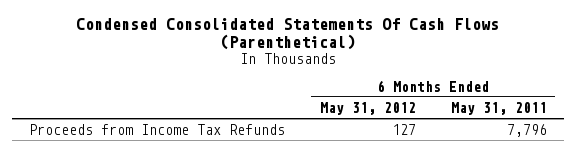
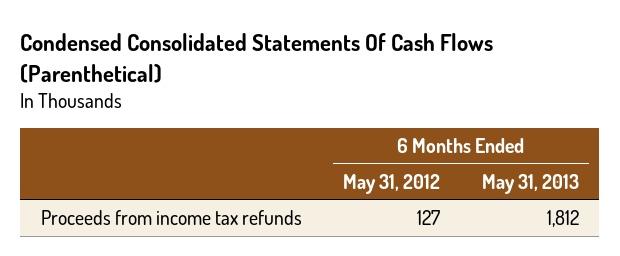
- | 6 Months Ended May 31, 2012 | 6 Months Ended May 31, 2011
+ | 6 Months Ended May 31, 2012 | 6 Months Ended May 31, 2013
- Proceeds from Income Tax Refunds | 127 | 7,796
+ Proceeds from income tax refunds | 127 | 1,812

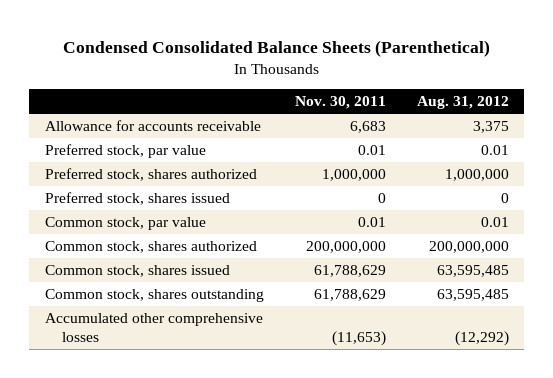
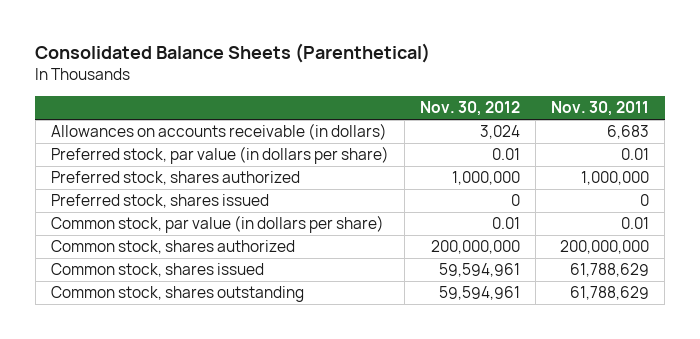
- Condensed Consolidated Balance Sheets (Parenthetical)
+ Consolidated Balance Sheets (Parenthetical)
- | Nov. 30, 2011 | Aug. 31, 2012
+ | Nov. 30, 2012 | Nov. 30, 2011
- Allowance for accounts receivable | 6,683 | 3,375
- Preferred stock, par value | 0.01 | 0.01
+ Allowances on accounts receivable (in dollars) | 3,024 | 6,683
+ Preferred stock, par value (in dollars per share) | 0.01 | 0.01
- Common stock, par value | 0.01 | 0.01
+ Common stock, par value (in dollars per share) | 0.01 | 0.01
- Accumulated other comprehensive losses | (11,653) | (12,292)

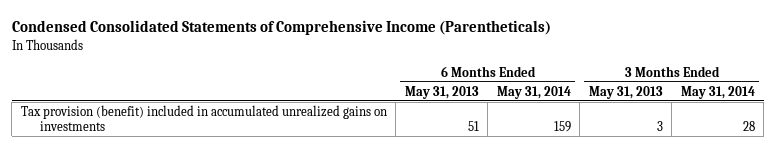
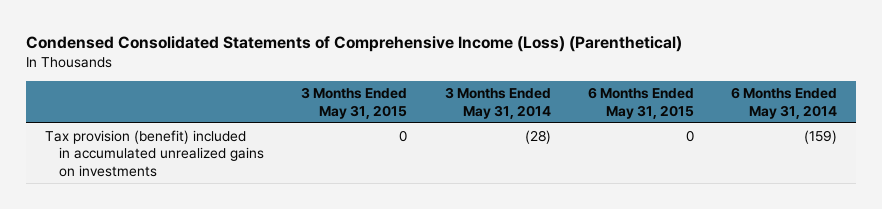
- Condensed Consolidated Statements of Comprehensive Income (Parentheticals)
+ Condensed Consolidated Statements of Comprehensive Income (Loss) (Parenthetical)
- | 6 Months Ended May 31, 2013 | 6 Months Ended May 31, 2014 | 3 Months Ended May 31, 2013 | 3 Months Ended May 31, 2014
+ | 3 Months Ended May 31, 2015 | 3 Months Ended May 31, 2014 | 6 Months Ended May 31, 2015 | 6 Months Ended May 31, 2014
- Tax provision (benefit) included in accumulated unrealized gains on investments | 51 | 159 | 3 | 28
+ Tax provision (benefit) included in accumulated unrealized gains on investments | 0 | (28) | 0 | (159)

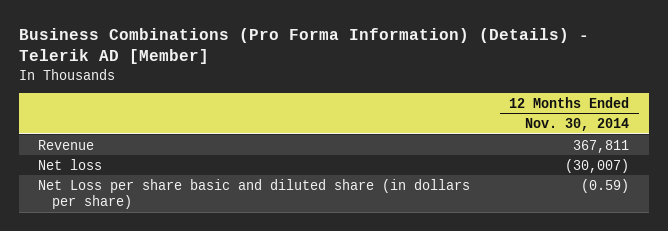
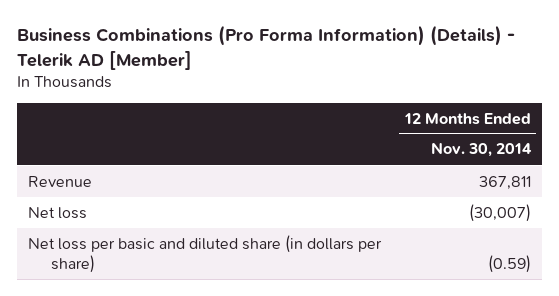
- Net Loss per share basic and diluted share (in dollars per share) | (0.59)
+ Net loss per basic and diluted share (in dollars per share) | (0.59)

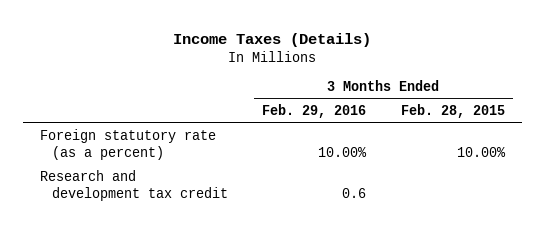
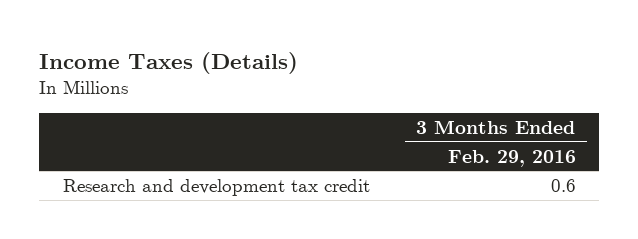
- | 3 Months Ended Feb. 29, 2016 | 3 Months Ended Feb. 28, 2015
+ | 3 Months Ended Feb. 29, 2016
- Foreign statutory rate (as a percent) | 10.00% | 10.00%

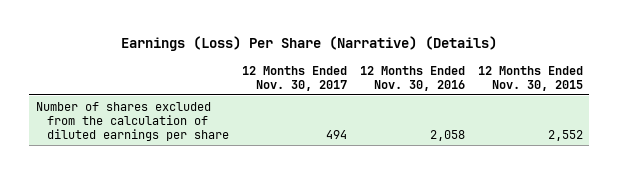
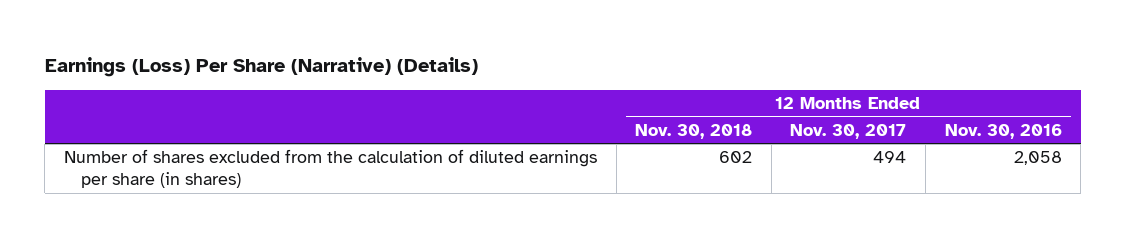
- | 12 Months Ended Nov. 30, 2017 | 12 Months Ended Nov. 30, 2016 | 12 Months Ended Nov. 30, 2015
+ | 12 Months Ended Nov. 30, 2018 | 12 Months Ended Nov. 30, 2017 | 12 Months Ended Nov. 30, 2016
- Number of shares excluded from the calculation of diluted earnings per share | 494 | 2,058 | 2,552
+ Number of shares excluded from the calculation of diluted earnings per share (in shares) | 602 | 494 | 2,058

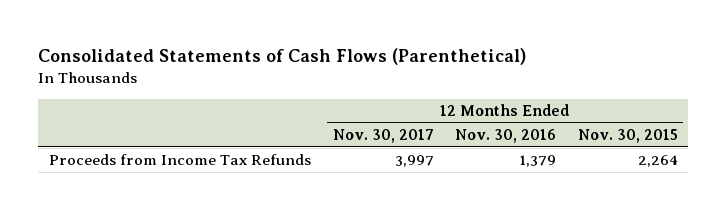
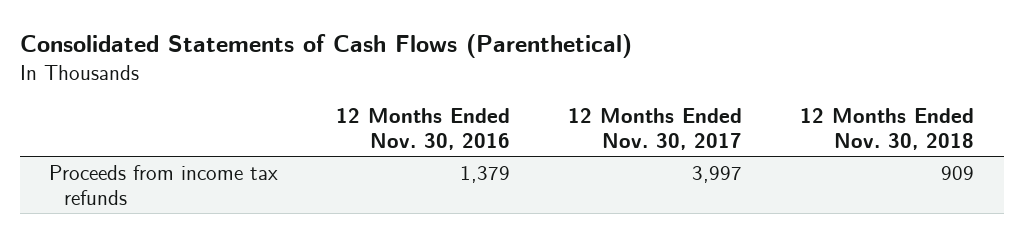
- | 12 Months Ended Nov. 30, 2017 | 12 Months Ended Nov. 30, 2016 | 12 Months Ended Nov. 30, 2015
+ | 12 Months Ended Nov. 30, 2016 | 12 Months Ended Nov. 30, 2017 | 12 Months Ended Nov. 30, 2018
- Proceeds from Income Tax Refunds | 3,997 | 1,379 | 2,264
+ Proceeds from income tax refunds | 1,379 | 3,997 | 909

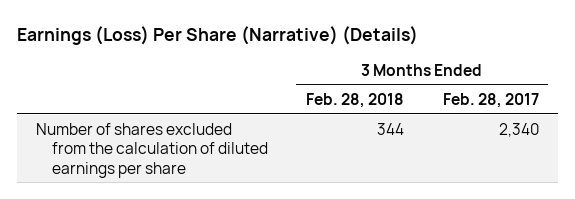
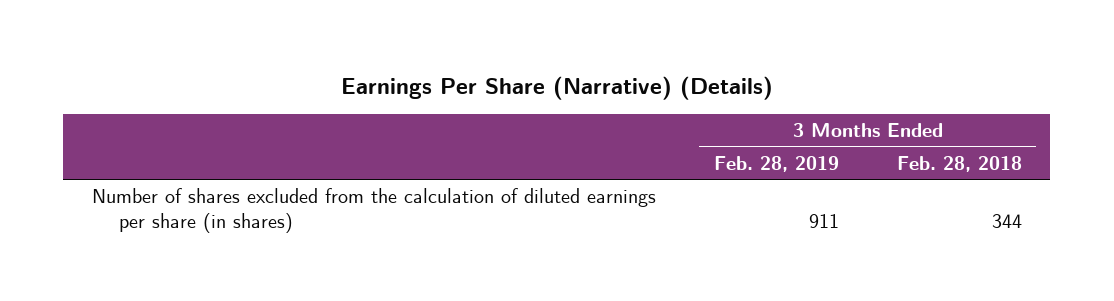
- Earnings (Loss) Per Share (Narrative) (Details)
+ Earnings Per Share (Narrative) (Details)
- | 3 Months Ended Feb. 28, 2018 | 3 Months Ended Feb. 28, 2017
+ | 3 Months Ended Feb. 28, 2019 | 3 Months Ended Feb. 28, 2018
- Number of shares excluded from the calculation of diluted earnings per share | 344 | 2,340
+ Number of shares excluded from the calculation of diluted earnings per share (in shares) | 911 | 344

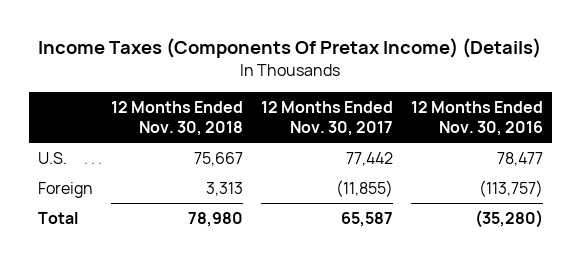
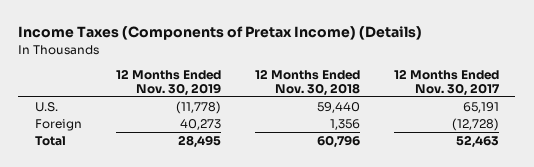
- Income Taxes (Components Of Pretax Income) (Details)
+ Income Taxes (Components of Pretax Income) (Details)
- | 12 Months Ended Nov. 30, 2018 | 12 Months Ended Nov. 30, 2017 | 12 Months Ended Nov. 30, 2016
+ | 12 Months Ended Nov. 30, 2019 | 12 Months Ended Nov. 30, 2018 | 12 Months Ended Nov. 30, 2017
- U.S. | 75,667 | 77,442 | 78,477
- Foreign | 3,313 | (11,855) | (113,757)
- Total | 78,980 | 65,587 | (35,280)
+ U.S. | (11,778) | 59,440 | 65,191
+ Foreign | 40,273 | 1,356 | (12,728)
+ Total | 28,495 | 60,796 | 52,463

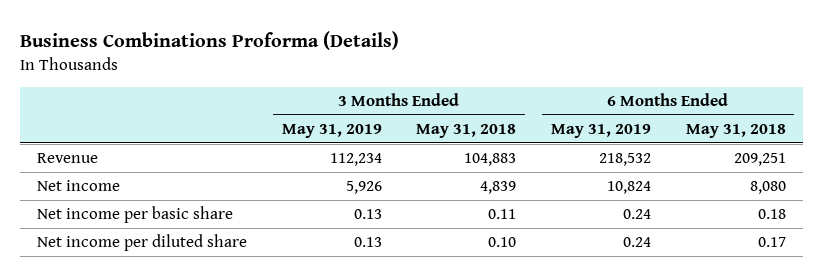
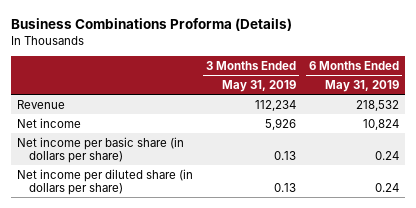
- | 3 Months Ended May 31, 2019 | 3 Months Ended May 31, 2018 | 6 Months Ended May 31, 2019 | 6 Months Ended May 31, 2018
+ | 3 Months Ended May 31, 2019 | 6 Months Ended May 31, 2019
- Net income per basic share | 0.13 | 0.11 | 0.24 | 0.18
- Net income per diluted share | 0.13 | 0.10 | 0.24 | 0.17
+ Net income per basic share (in dollars per share) | 0.13 | 0.24
+ Net income per diluted share (in dollars per share) | 0.13 | 0.24

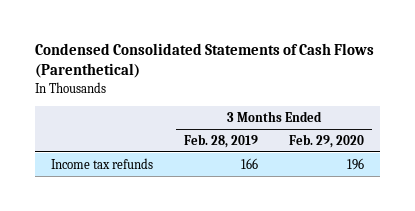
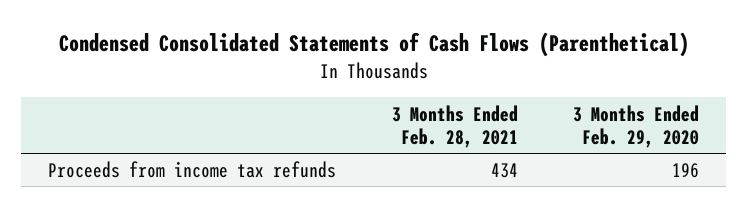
- | 3 Months Ended Feb. 28, 2019 | 3 Months Ended Feb. 29, 2020
+ | 3 Months Ended Feb. 28, 2021 | 3 Months Ended Feb. 29, 2020
- Income tax refunds | 166 | 196
+ Proceeds from income tax refunds | 434 | 196

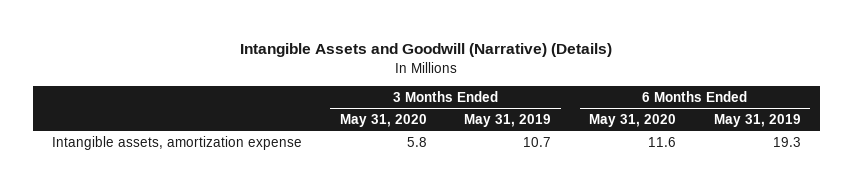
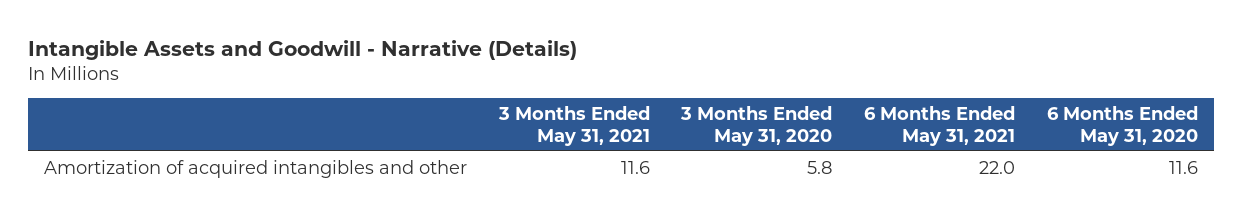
- Intangible Assets and Goodwill (Narrative) (Details)
+ Intangible Assets and Goodwill - Narrative (Details)
- | 3 Months Ended May 31, 2020 | 3 Months Ended May 31, 2019 | 6 Months Ended May 31, 2020 | 6 Months Ended May 31, 2019
+ | 3 Months Ended May 31, 2021 | 3 Months Ended May 31, 2020 | 6 Months Ended May 31, 2021 | 6 Months Ended May 31, 2020
- Intangible assets, amortization expense | 5.8 | 10.7 | 11.6 | 19.3
+ Amortization of acquired intangibles and other | 11.6 | 5.8 | 22.0 | 11.6

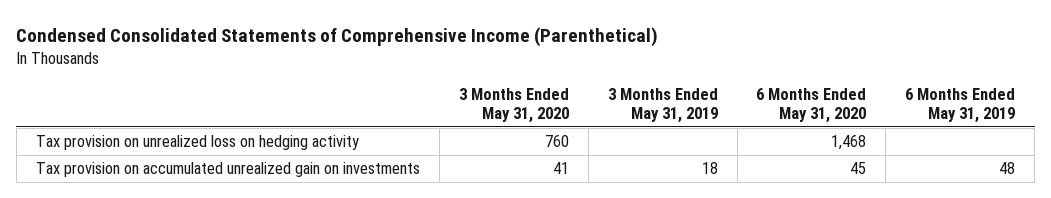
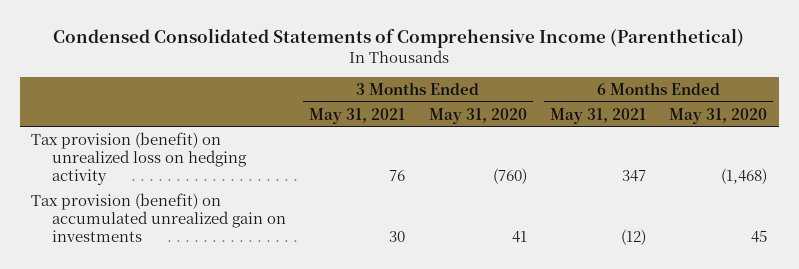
- | 3 Months Ended May 31, 2020 | 3 Months Ended May 31, 2019 | 6 Months Ended May 31, 2020 | 6 Months Ended May 31, 2019
+ | 3 Months Ended May 31, 2021 | 3 Months Ended May 31, 2020 | 6 Months Ended May 31, 2021 | 6 Months Ended May 31, 2020
- Tax provision on unrealized loss on hedging activity | 760 | | 1,468 |
- Tax provision on accumulated unrealized gain on investments | 41 | 18 | 45 | 48
+ Tax provision (benefit) on unrealized loss on hedging activity | 76 | (760) | 347 | (1,468)
+ Tax provision (benefit) on accumulated unrealized gain on investments | 30 | 41 | (12) | 45

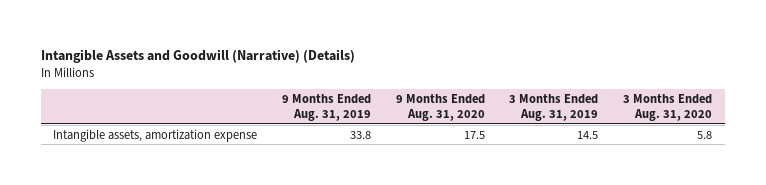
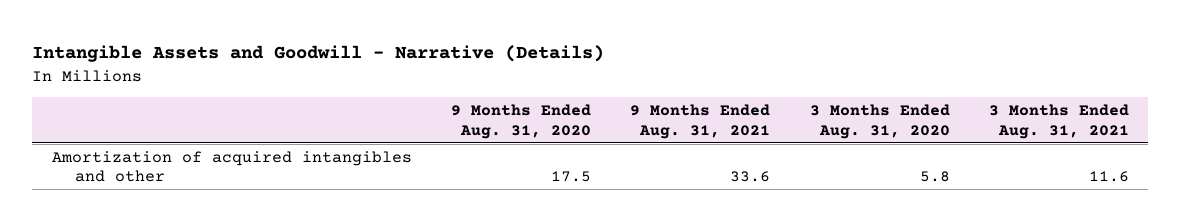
- Intangible Assets and Goodwill (Narrative) (Details)
+ Intangible Assets and Goodwill - Narrative (Details)
- | 9 Months Ended Aug. 31, 2019 | 9 Months Ended Aug. 31, 2020 | 3 Months Ended Aug. 31, 2019 | 3 Months Ended Aug. 31, 2020
+ | 9 Months Ended Aug. 31, 2020 | 9 Months Ended Aug. 31, 2021 | 3 Months Ended Aug. 31, 2020 | 3 Months Ended Aug. 31, 2021
- Intangible assets, amortization expense | 33.8 | 17.5 | 14.5 | 5.8
+ Amortization of acquired intangibles and other | 17.5 | 33.6 | 5.8 | 11.6

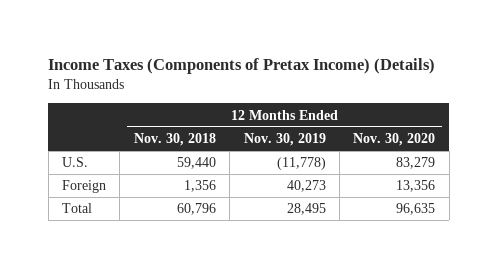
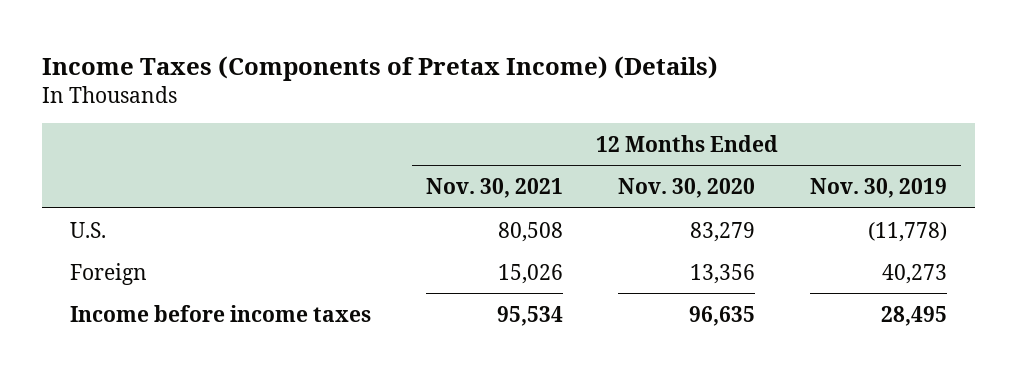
- | 12 Months Ended Nov. 30, 2018 | 12 Months Ended Nov. 30, 2019 | 12 Months Ended Nov. 30, 2020
+ | 12 Months Ended Nov. 30, 2021 | 12 Months Ended Nov. 30, 2020 | 12 Months Ended Nov. 30, 2019
- Total | 60,796 | 28,495 | 96,635
+ Income before income taxes | 95,534 | 96,635 | 28,495

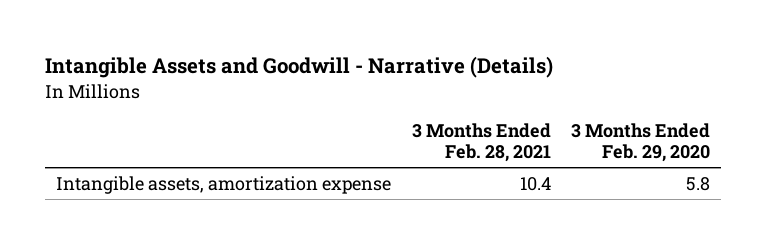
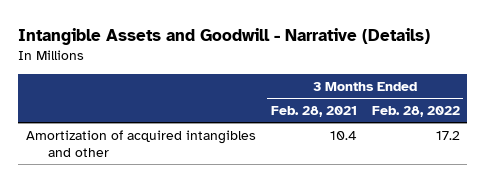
- | 3 Months Ended Feb. 28, 2021 | 3 Months Ended Feb. 29, 2020
+ | 3 Months Ended Feb. 28, 2021 | 3 Months Ended Feb. 28, 2022
- Intangible assets, amortization expense | 10.4 | 5.8
+ Amortization of acquired intangibles and other | 10.4 | 17.2

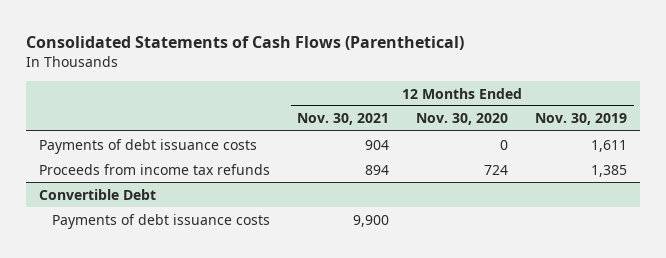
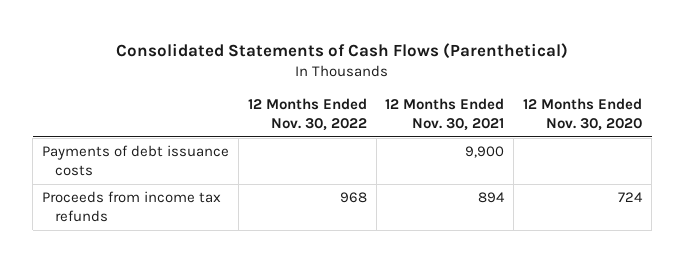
- | 12 Months Ended Nov. 30, 2021 | 12 Months Ended Nov. 30, 2020 | 12 Months Ended Nov. 30, 2019
+ | 12 Months Ended Nov. 30, 2022 | 12 Months Ended Nov. 30, 2021 | 12 Months Ended Nov. 30, 2020
- Payments of debt issuance costs | 904 | 0 | 1,611
- Convertible Debt
moved down: Proceeds from income tax refunds | 968 | 894 | 724

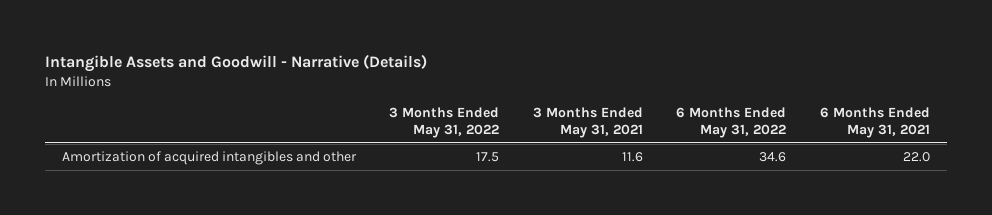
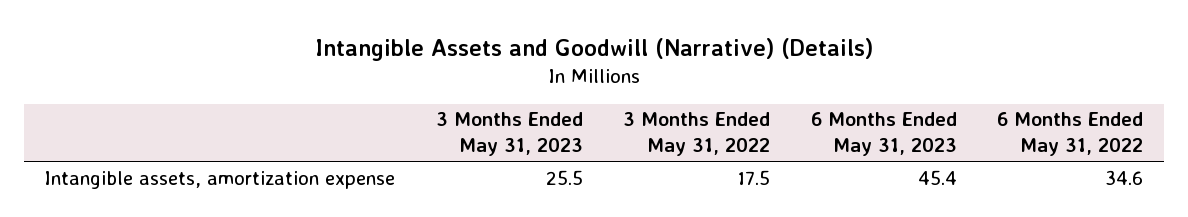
- Intangible Assets and Goodwill - Narrative (Details)
+ Intangible Assets and Goodwill (Narrative) (Details)
- | 3 Months Ended May 31, 2022 | 3 Months Ended May 31, 2021 | 6 Months Ended May 31, 2022 | 6 Months Ended May 31, 2021
+ | 3 Months Ended May 31, 2023 | 3 Months Ended May 31, 2022 | 6 Months Ended May 31, 2023 | 6 Months Ended May 31, 2022
- Amortization of acquired intangibles and other | 17.5 | 11.6 | 34.6 | 22.0
+ Intangible assets, amortization expense | 25.5 | 17.5 | 45.4 | 34.6

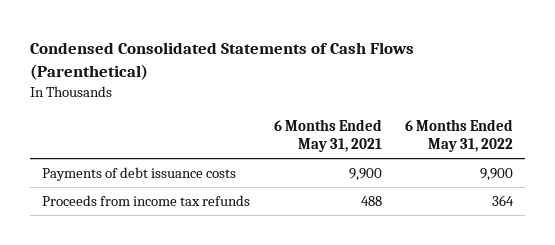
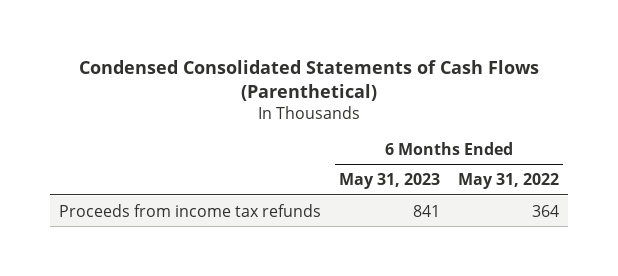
- | 6 Months Ended May 31, 2021 | 6 Months Ended May 31, 2022
+ | 6 Months Ended May 31, 2023 | 6 Months Ended May 31, 2022
- Payments of debt issuance costs | 9,900 | 9,900

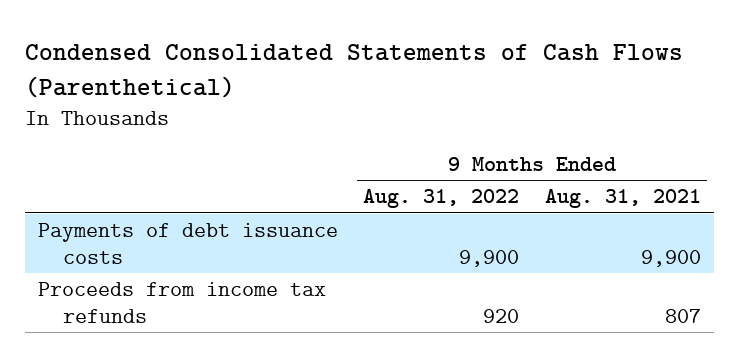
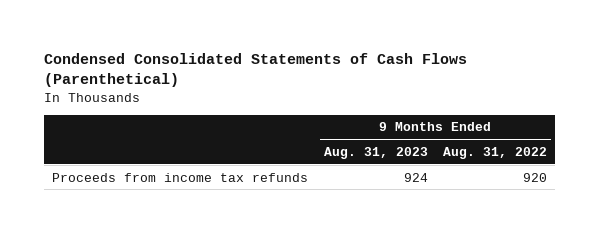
- | 9 Months Ended Aug. 31, 2022 | 9 Months Ended Aug. 31, 2021
+ | 9 Months Ended Aug. 31, 2023 | 9 Months Ended Aug. 31, 2022
- Payments of debt issuance costs | 9,900 | 9,900

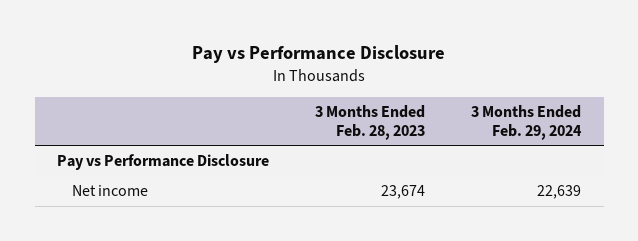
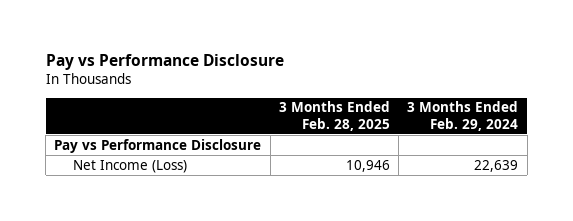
- | 3 Months Ended Feb. 28, 2023 | 3 Months Ended Feb. 29, 2024
+ | 3 Months Ended Feb. 28, 2025 | 3 Months Ended Feb. 29, 2024
- Net income | 23,674 | 22,639
+ Net Income (Loss) | 10,946 | 22,639

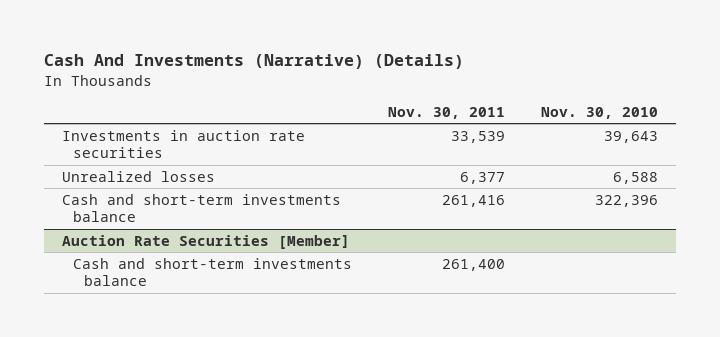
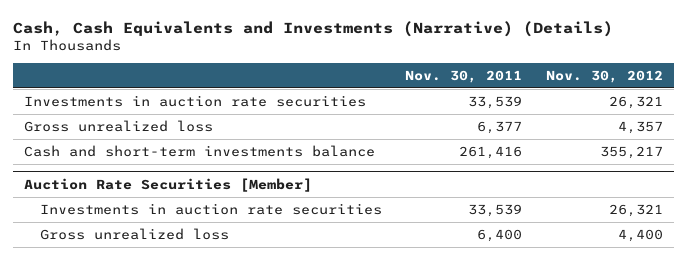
- Cash And Investments (Narrative) (Details)
+ Cash, Cash Equivalents and Investments (Narrative) (Details)
- | Nov. 30, 2011 | Nov. 30, 2010
+ | Nov. 30, 2011 | Nov. 30, 2012
- Unrealized losses | 6,377 | 6,588
+ Gross unrealized loss | 6,377 | 4,357
@ Auction Rate Securities [Member]
- Cash and short-term investments balance | 261,400 |
+ Investments in auction rate securities | 33,539 | 26,321
+ Gross unrealized loss | 6,400 | 4,400

